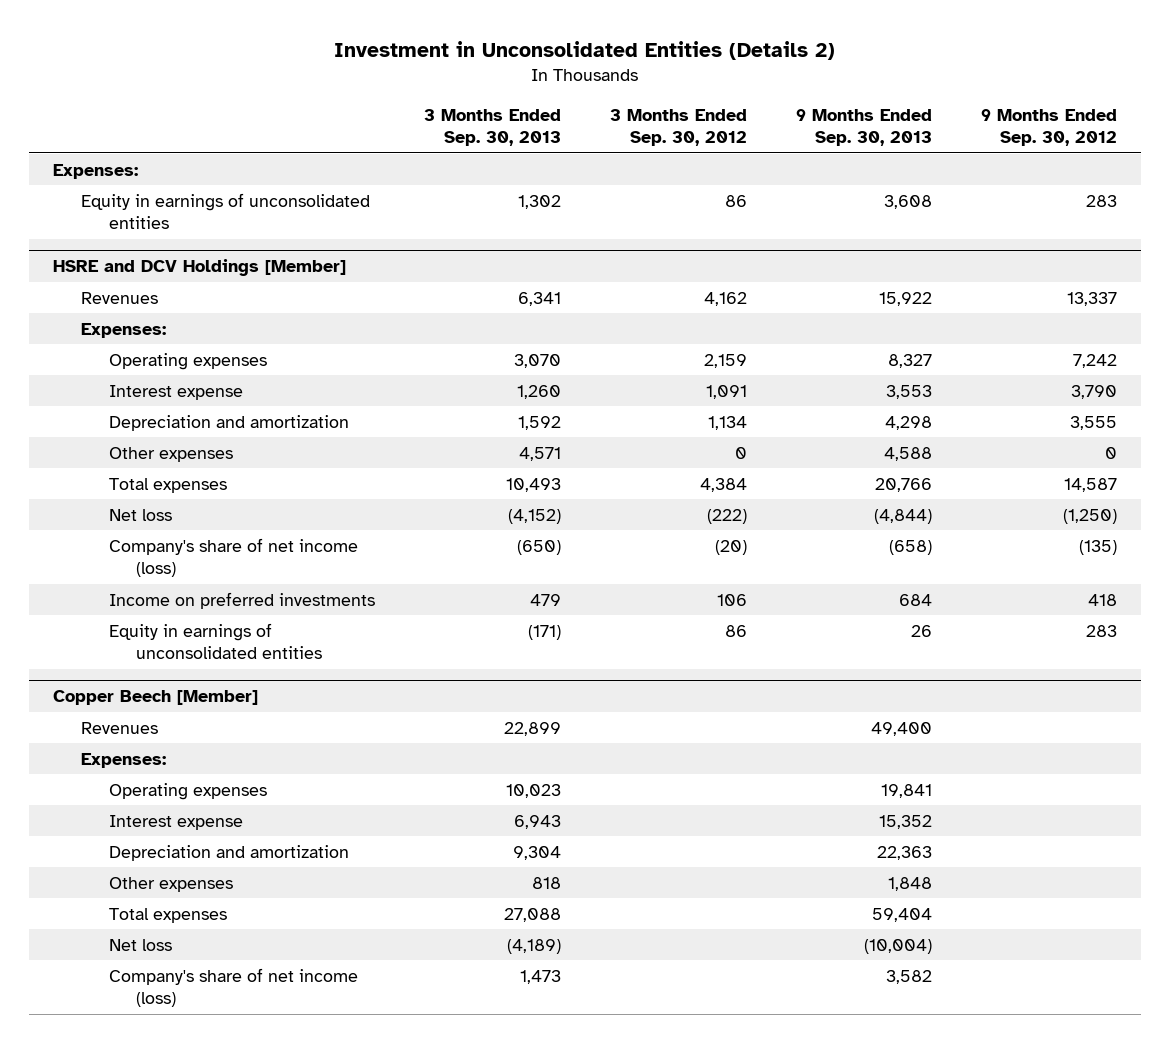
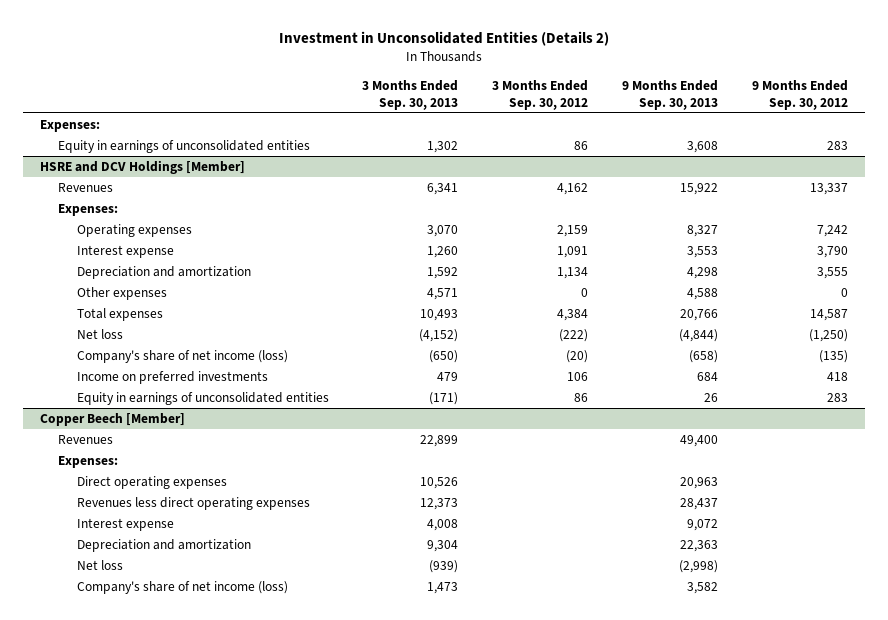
@ Copper Beech [Member]
- Operating expenses | 10,023 | | 19,841 |
- Interest expense | 6,943 | | 15,352 |
+ Direct operating expenses | 10,526 | | 20,963 |
+ Revenues less direct operating expenses | 12,373 | | 28,437 |
+ Interest expense | 4,008 | | 9,072 |
- Other expenses | 818 | | 1,848 |
- Total expenses | 27,088 | | 59,404 |
- Net loss | (4,189) | | (10,004) |
+ Net loss | (939) | | (2,998) |

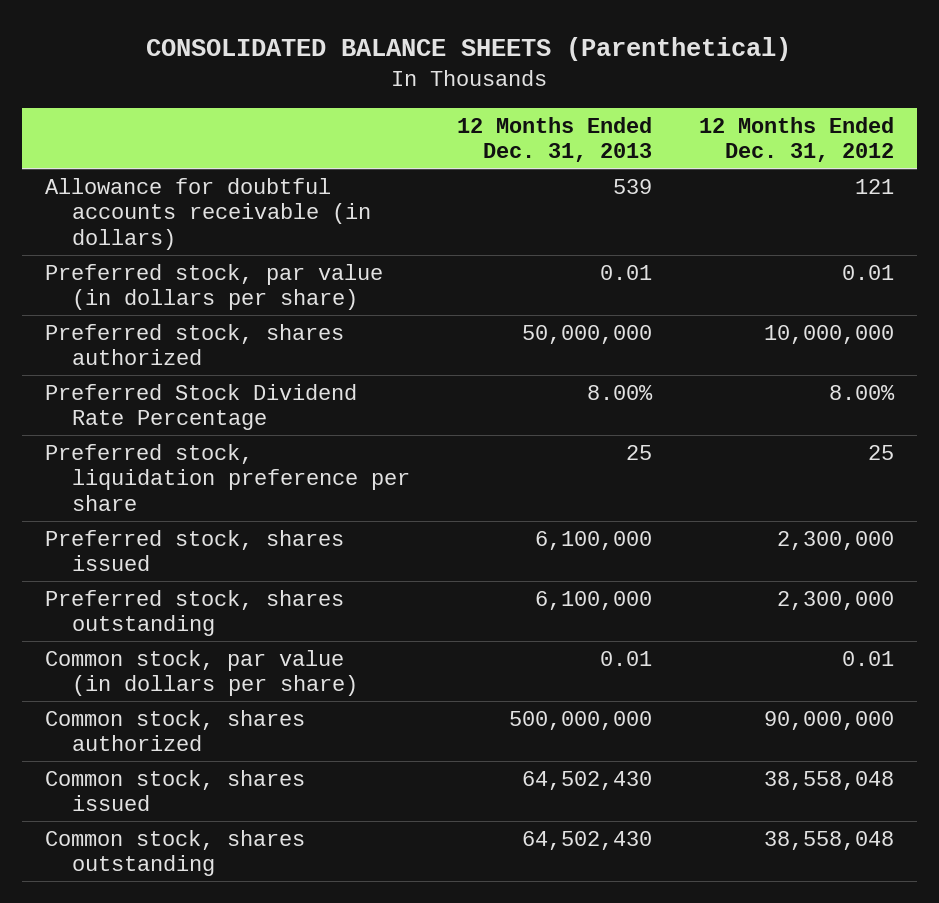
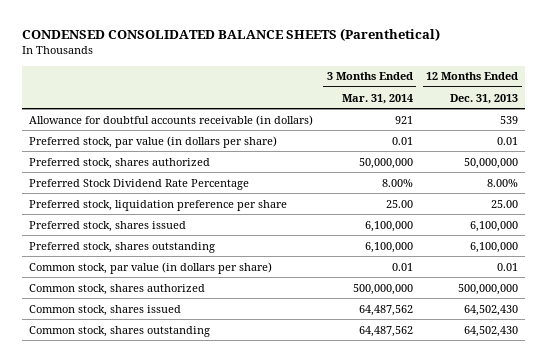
- CONSOLIDATED BALANCE SHEETS (Parenthetical)
+ CONDENSED CONSOLIDATED BALANCE SHEETS (Parenthetical)
- | 12 Months Ended Dec. 31, 2013 | 12 Months Ended Dec. 31, 2012
+ | 3 Months Ended Mar. 31, 2014 | 12 Months Ended Dec. 31, 2013
- Preferred stock, liquidation preference per share | 25 | 25
+ Preferred stock, liquidation preference per share | 25.00 | 25.00

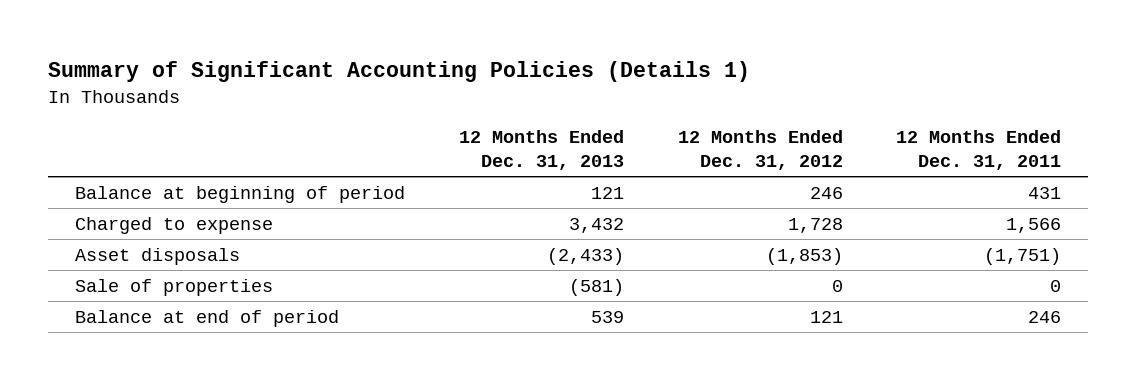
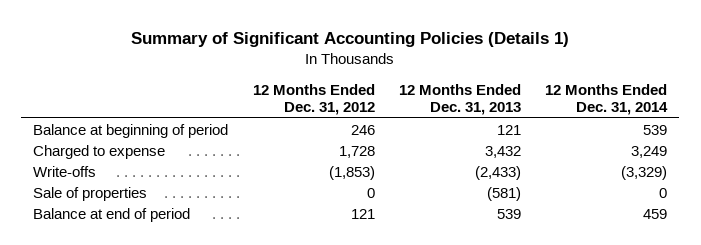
- | 12 Months Ended Dec. 31, 2013 | 12 Months Ended Dec. 31, 2012 | 12 Months Ended Dec. 31, 2011
+ | 12 Months Ended Dec. 31, 2012 | 12 Months Ended Dec. 31, 2013 | 12 Months Ended Dec. 31, 2014
- Asset disposals | (2,433) | (1,853) | (1,751)
+ Write-offs | (1,853) | (2,433) | (3,329)

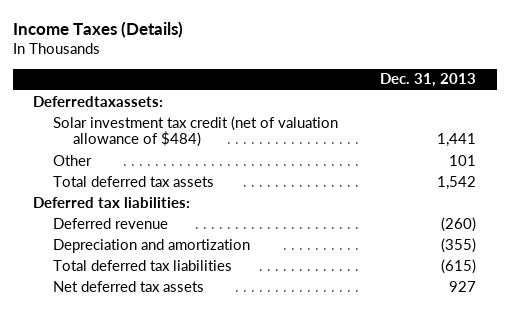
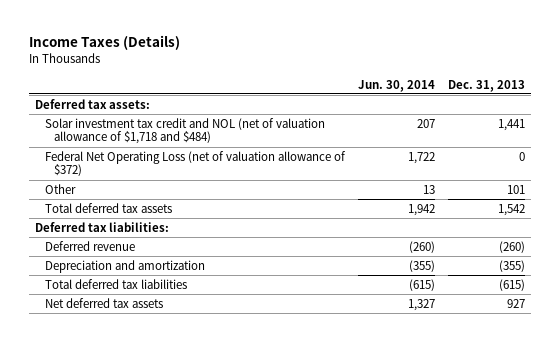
- | Dec. 31, 2013
+ | Jun. 30, 2014 | Dec. 31, 2013
- Deferredtaxassets:
- Solar investment tax credit (net of valuation allowance of $484) | 1,441
+ Deferred tax assets:
+ Solar investment tax credit and NOL (net of valuation allowance of $1,718 and $484) | 207 | 1,441
+ Federal Net Operating Loss (net of valuation allowance of $372) | 1,722 | 0

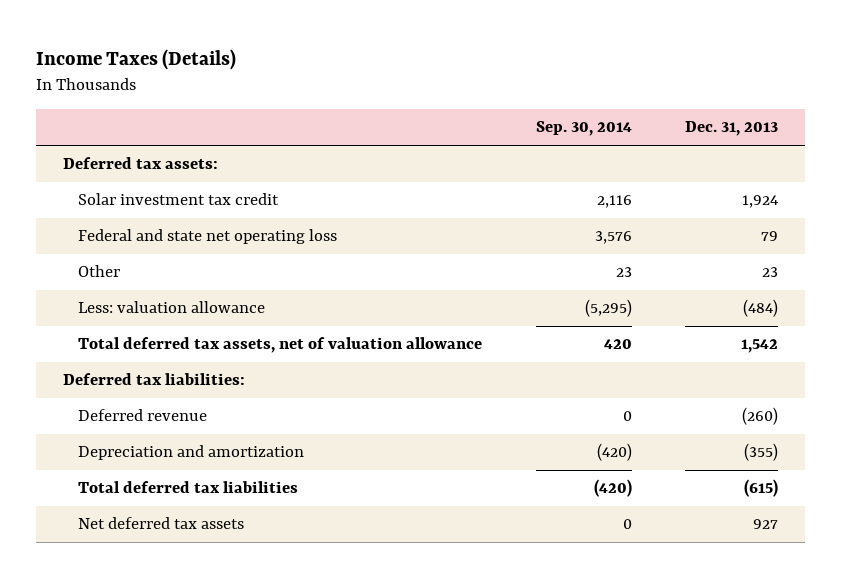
- | Jun. 30, 2014 | Dec. 31, 2013
+ | Sep. 30, 2014 | Dec. 31, 2013
- Solar investment tax credit and NOL (net of valuation allowance of $1,718 and $484) | 207 | 1,441
- Federal Net Operating Loss (net of valuation allowance of $372) | 1,722 | 0
- Other | 13 | 101
- Total deferred tax assets | 1,942 | 1,542
+ Solar investment tax credit | 2,116 | 1,924
+ Federal and state net operating loss | 3,576 | 79
+ Other | 23 | 23
+ Less: valuation allowance | (5,295) | (484)
+ Total deferred tax assets, net of valuation allowance | 420 | 1,542

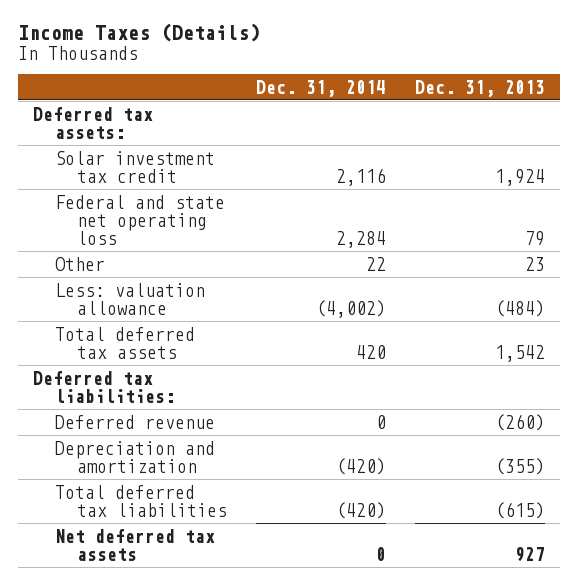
- | Sep. 30, 2014 | Dec. 31, 2013
+ | Dec. 31, 2014 | Dec. 31, 2013
- Total deferred tax assets, net of valuation allowance | 420 | 1,542
+ Total deferred tax assets | 420 | 1,542

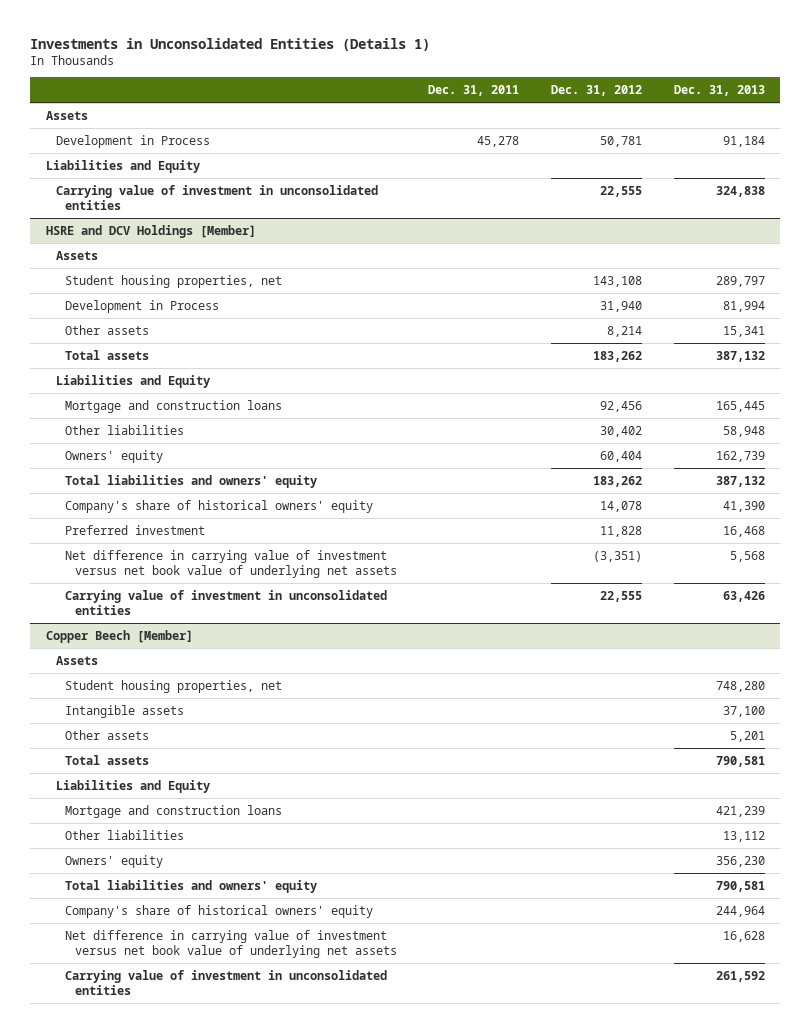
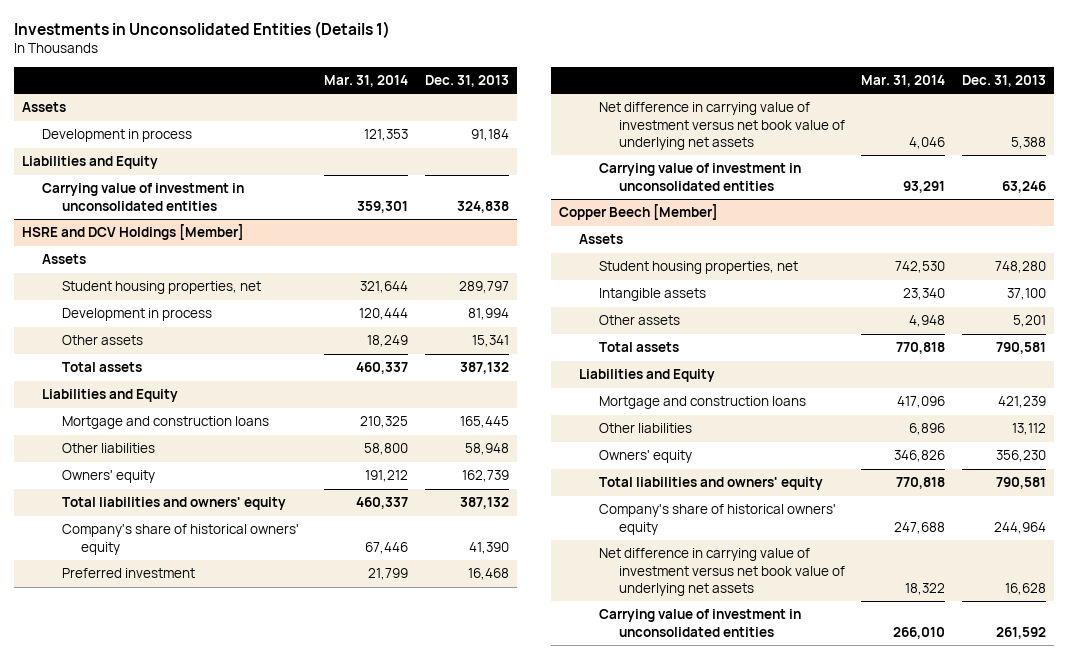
- | Dec. 31, 2011 | Dec. 31, 2012 | Dec. 31, 2013
+ | Mar. 31, 2014 | Dec. 31, 2013
- Development in Process | 45,278 | 50,781 | 91,184
+ Development in process | 121,353 | 91,184
@ HSRE and DCV Holdings [Member]
- Development in Process | | 31,940 | 81,994
+ Development in process | 120,444 | 81,994
- Net difference in carrying value of investment versus net book value of underlying net assets | | (3,351) | 5,568
- Carrying value of investment in unconsolidated entities | | 22,555 | 63,426
+ Net difference in carrying value of investment versus net book value of underlying net assets | 4,046 | 5,388
+ Carrying value of investment in unconsolidated entities | 93,291 | 63,246

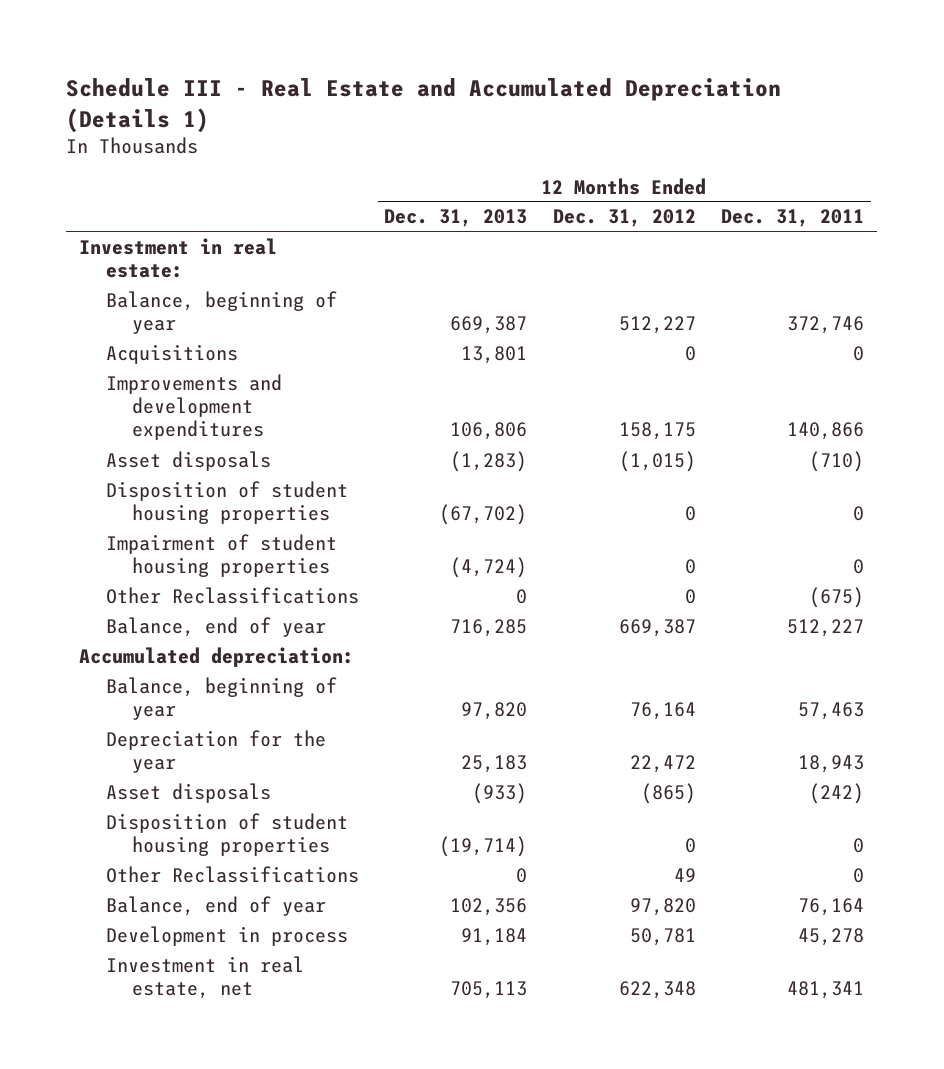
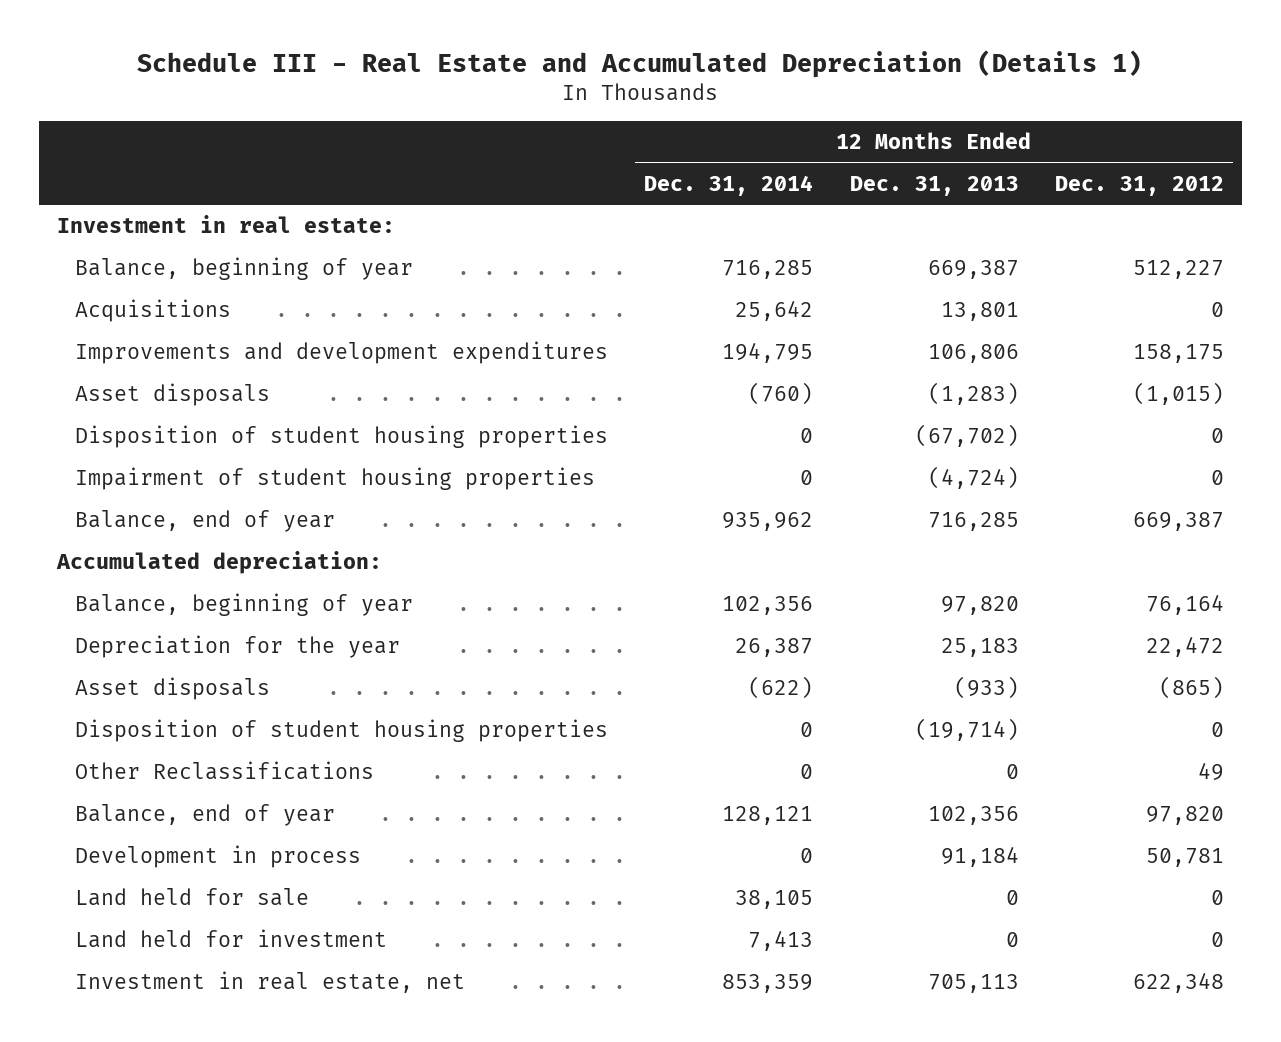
- | 12 Months Ended Dec. 31, 2013 | 12 Months Ended Dec. 31, 2012 | 12 Months Ended Dec. 31, 2011
+ | 12 Months Ended Dec. 31, 2014 | 12 Months Ended Dec. 31, 2013 | 12 Months Ended Dec. 31, 2012
- Other Reclassifications | 0 | 0 | (675)
+ Land held for sale | 38,105 | 0 | 0
+ Land held for investment | 7,413 | 0 | 0

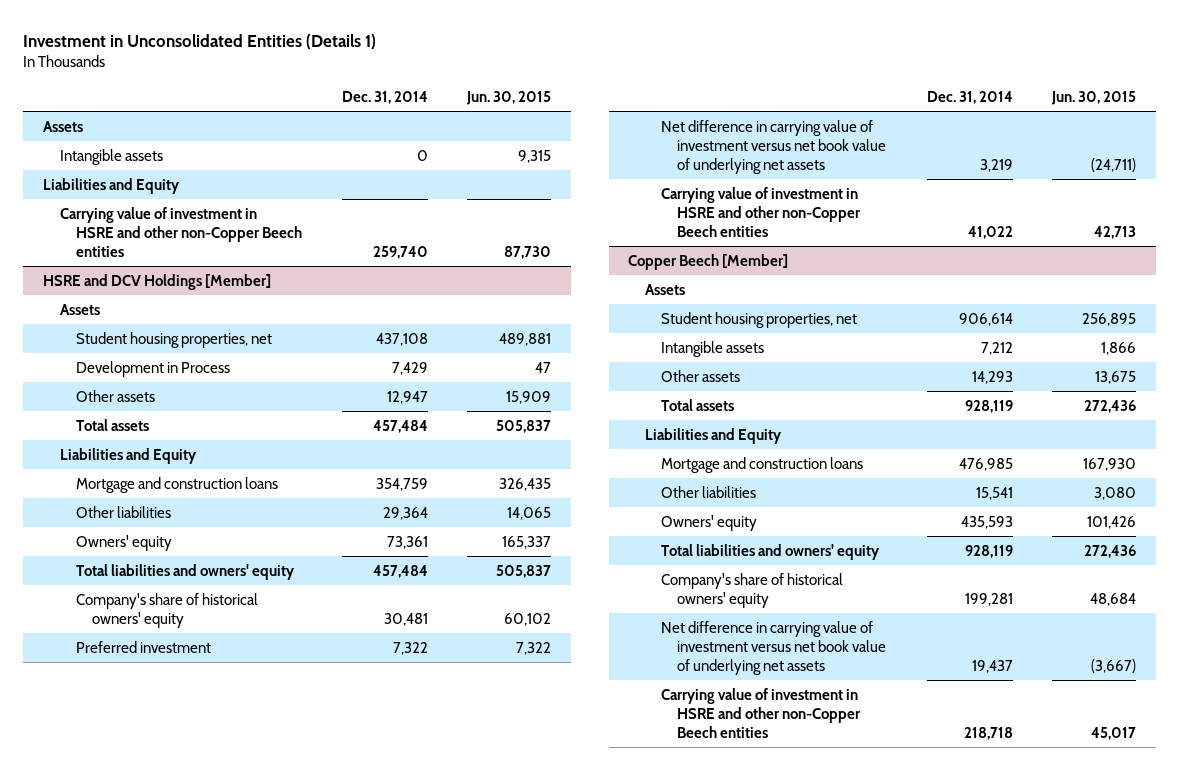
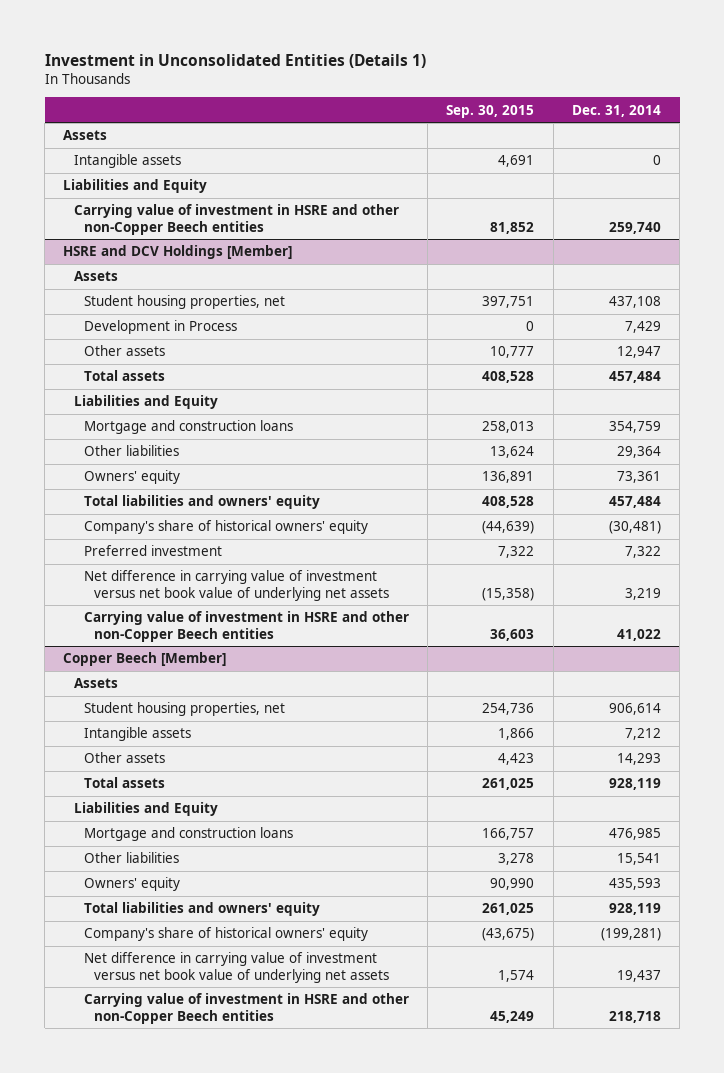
- | Dec. 31, 2014 | Jun. 30, 2015
+ | Sep. 30, 2015 | Dec. 31, 2014
@ HSRE and DCV Holdings [Member]
- Company's share of historical owners' equity | 30,481 | 60,102
+ Company's share of historical owners' equity | (44,639) | (30,481)
@ Copper Beech [Member]
- Company's share of historical owners' equity | 199,281 | 48,684
+ Company's share of historical owners' equity | (43,675) | (199,281)

